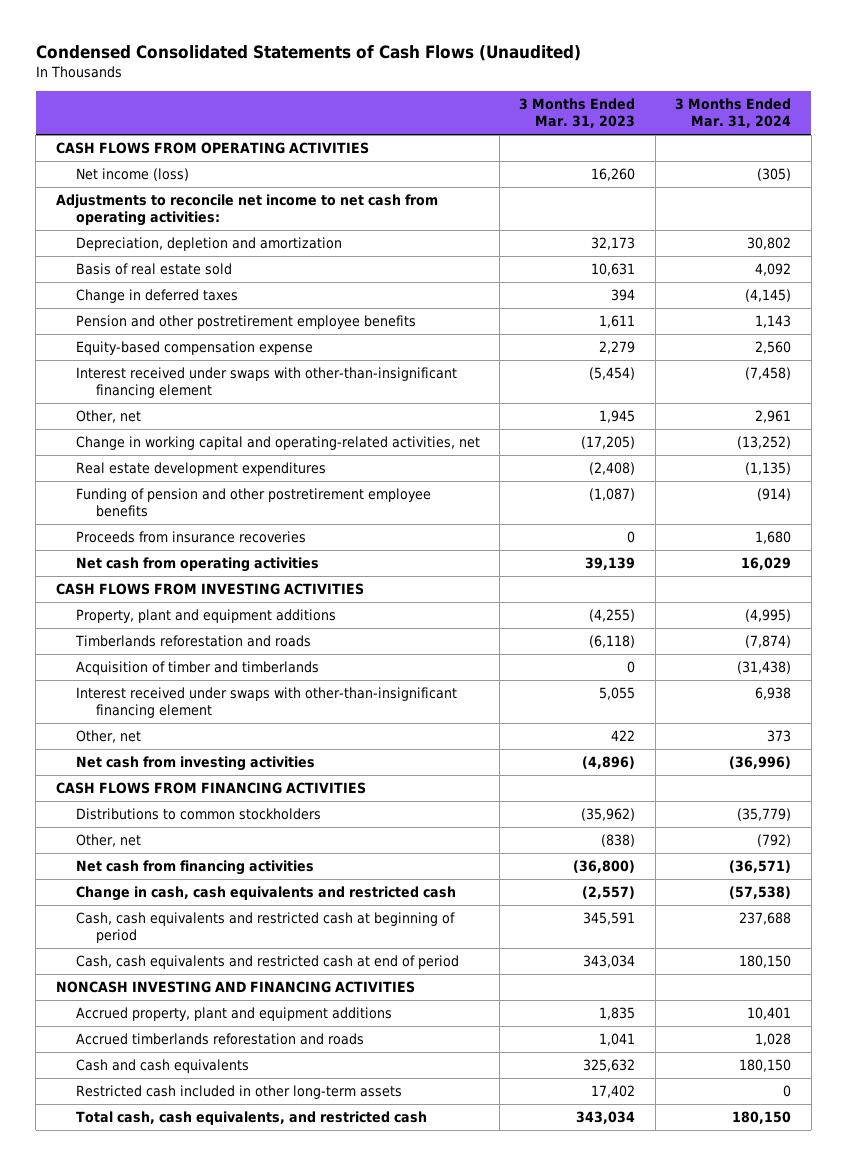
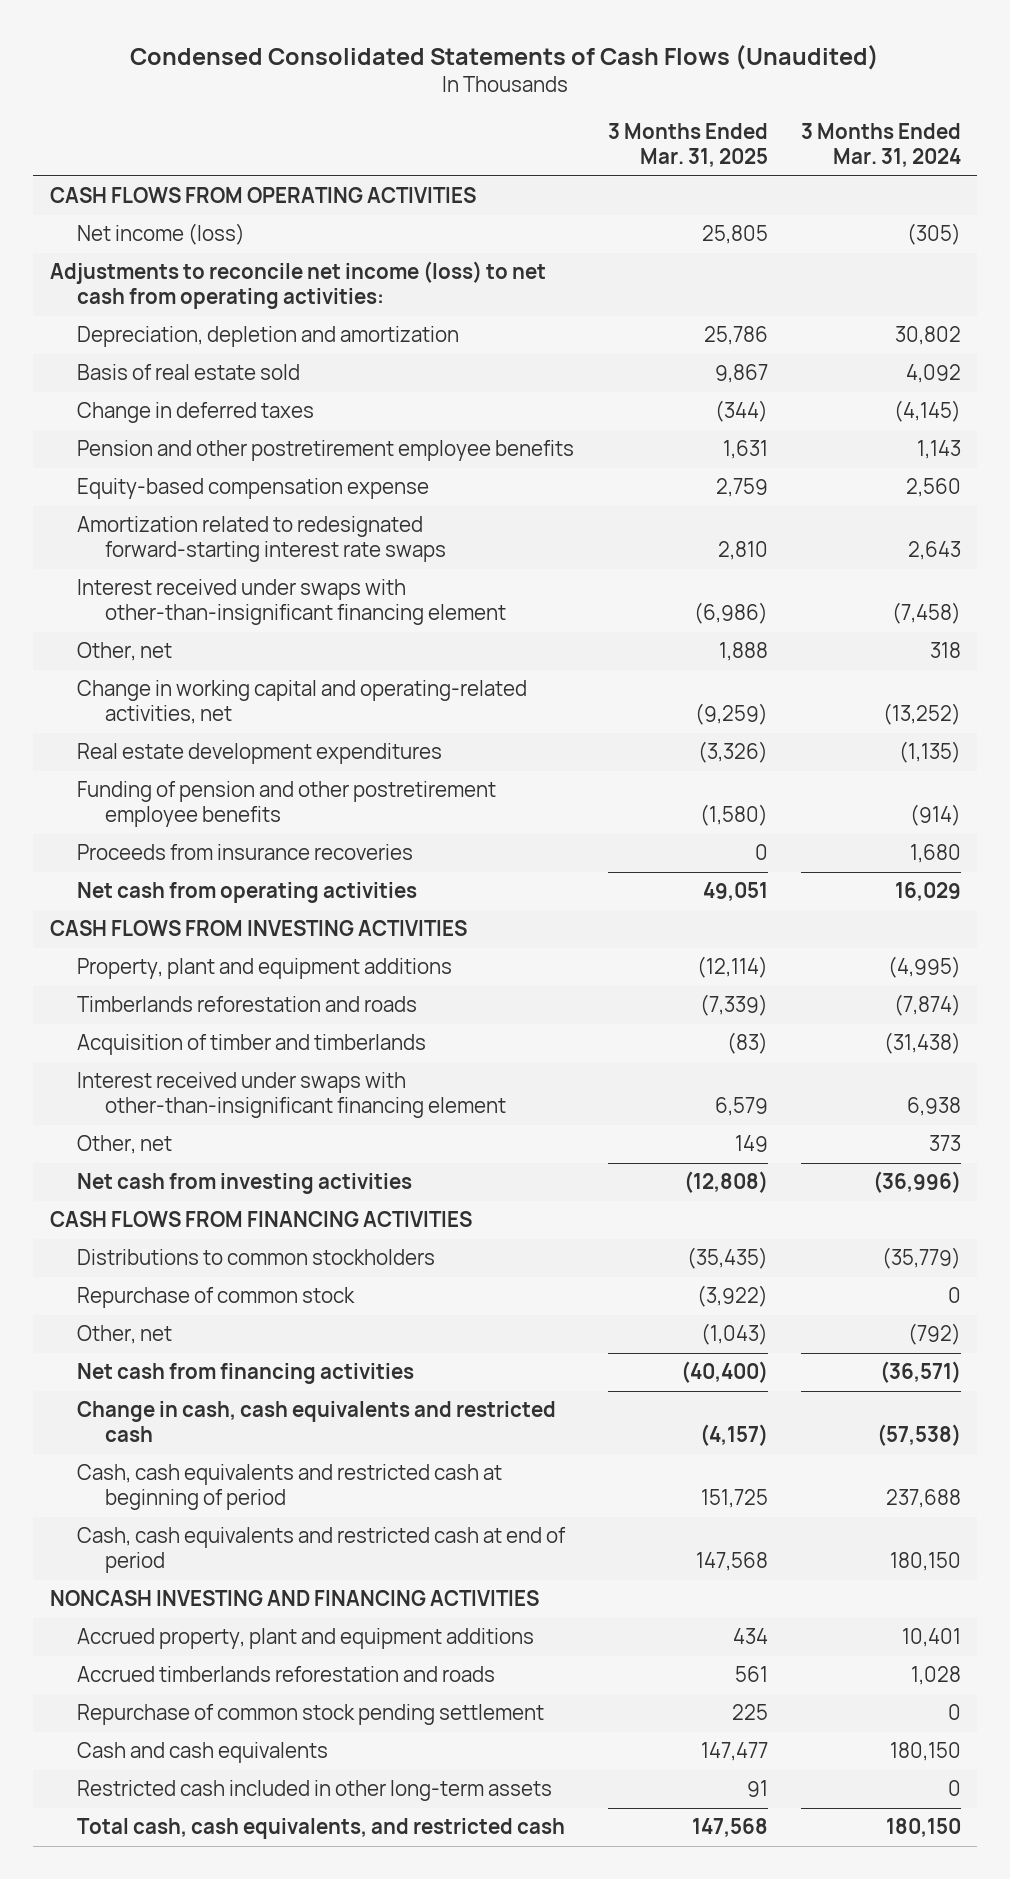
- | 3 Months Ended Mar. 31, 2023 | 3 Months Ended Mar. 31, 2024
+ | 3 Months Ended Mar. 31, 2025 | 3 Months Ended Mar. 31, 2024
- Adjustments to reconcile net income to net cash from operating activities:
+ Adjustments to reconcile net income (loss) to net cash from operating activities:
+ Amortization related to redesignated forward-starting interest rate swaps | 2,810 | 2,643
- Other, net | 1,945 | 2,961
+ Other, net | 1,888 | 318
+ Repurchase of common stock | (3,922) | 0
+ Repurchase of common stock pending settlement | 225 | 0

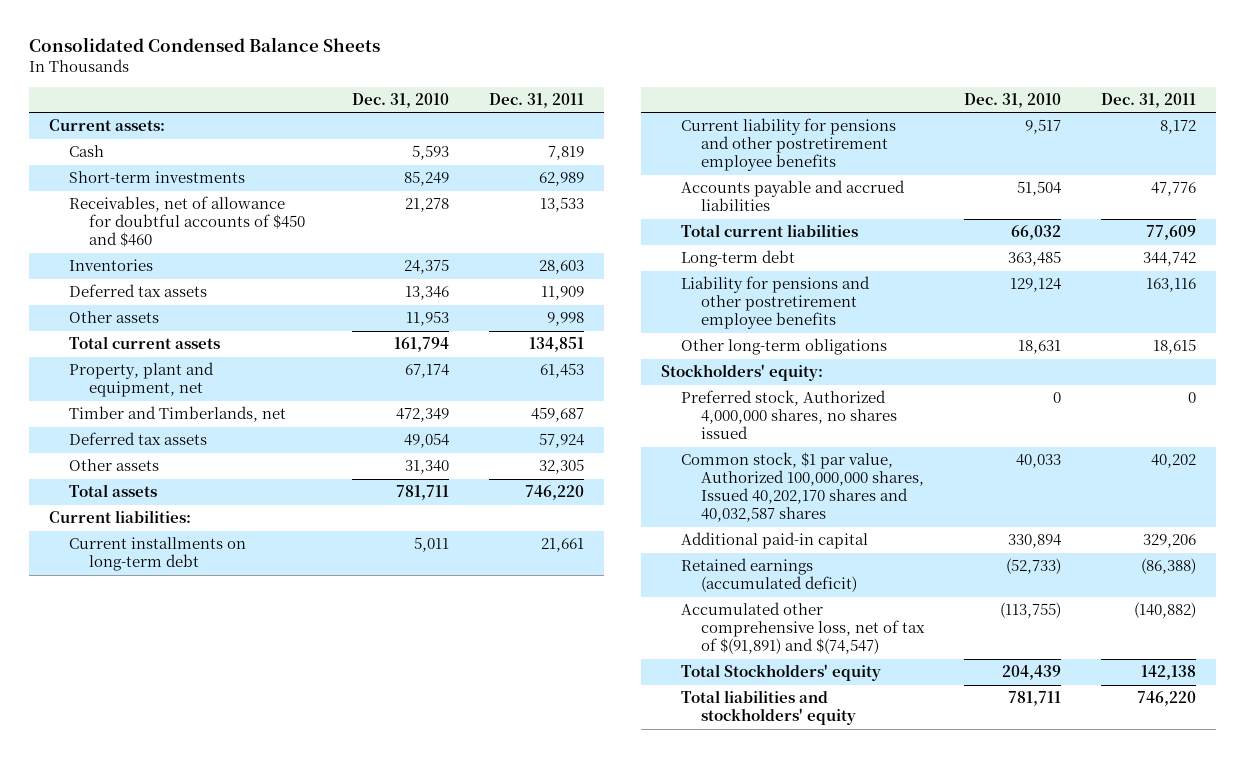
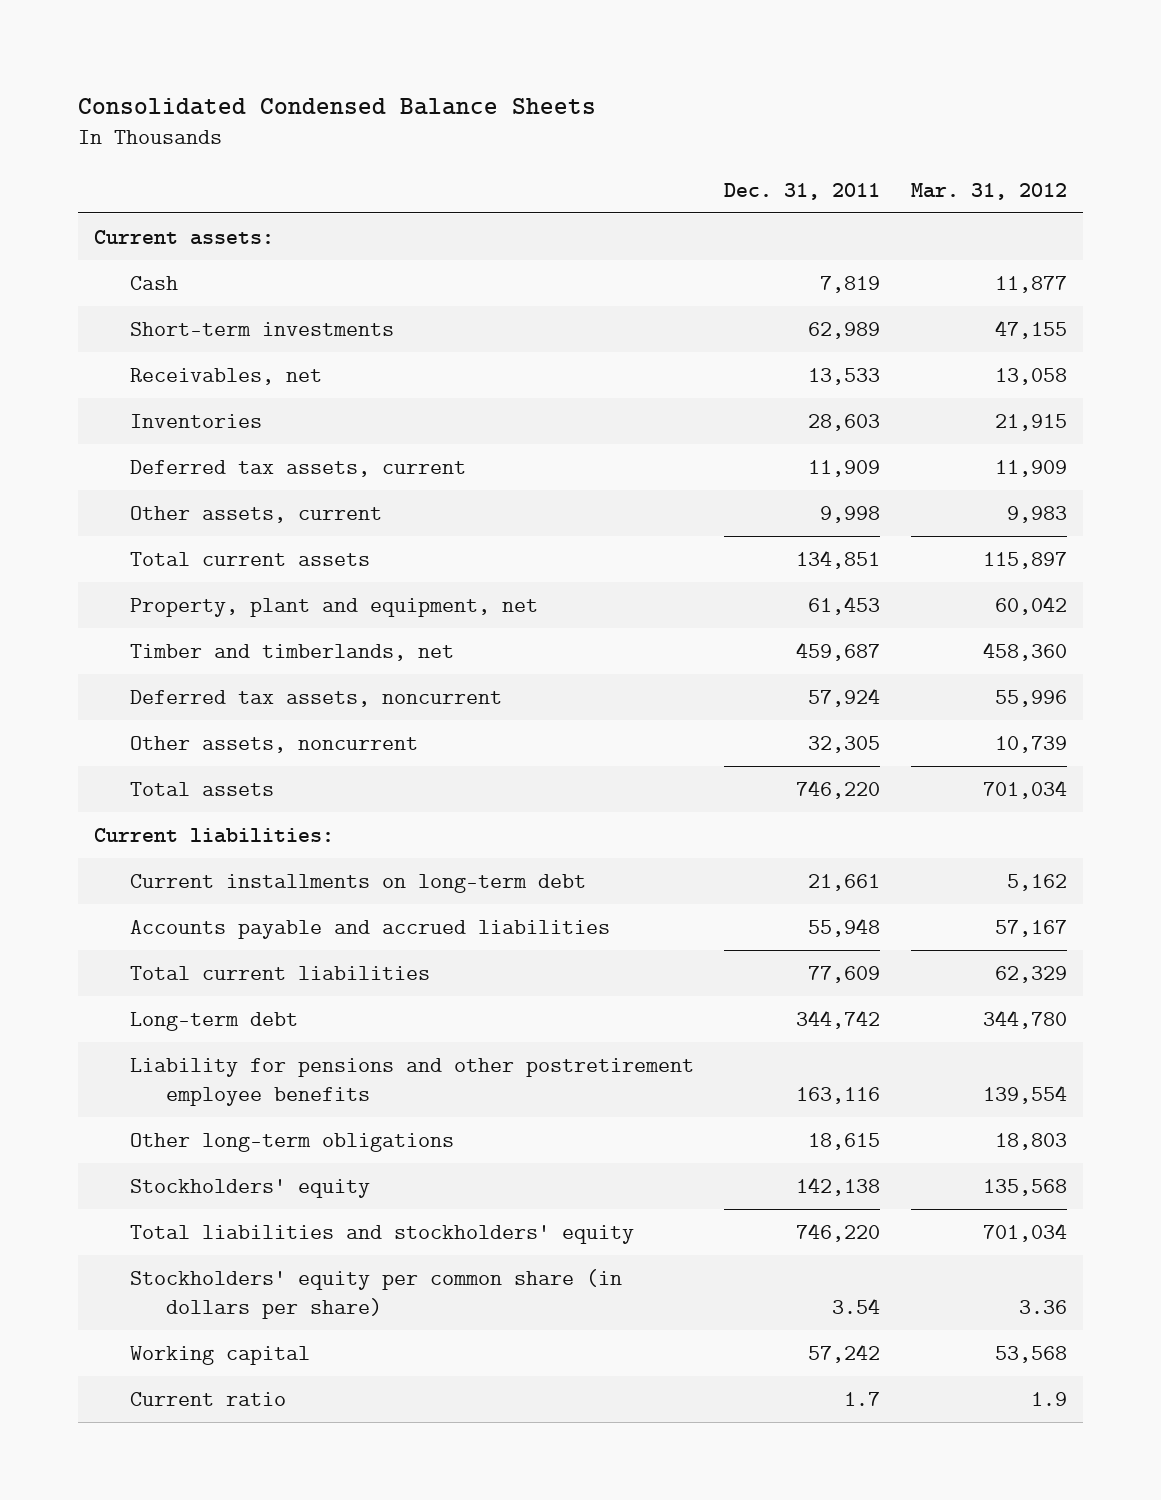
- | Dec. 31, 2010 | Dec. 31, 2011
+ | Dec. 31, 2011 | Mar. 31, 2012
- Receivables, net of allowance for doubtful accounts of $450 and $460 | 21,278 | 13,533
+ Receivables, net | 13,533 | 13,058
- Deferred tax assets | 13,346 | 11,909
- Other assets | 11,953 | 9,998
+ Deferred tax assets, current | 11,909 | 11,909
+ Other assets, current | 9,998 | 9,983
- Timber and Timberlands, net | 472,349 | 459,687
- Deferred tax assets | 49,054 | 57,924
- Other assets | 31,340 | 32,305
+ Timber and timberlands, net | 459,687 | 458,360
+ Deferred tax assets, noncurrent | 57,924 | 55,996
+ Other assets, noncurrent | 32,305 | 10,739
- Current liability for pensions and other postretirement employee benefits | 9,517 | 8,172
- Accounts payable and accrued liabilities | 51,504 | 47,776
+ Accounts payable and accrued liabilities | 55,948 | 57,167
- Stockholders' equity:
- Preferred stock, Authorized 4,000,000 shares, no shares issued | 0 | 0
- Common stock, $1 par value, Authorized 100,000,000 shares, Issued 40,202,170 shares and 40,032,587 shares | 40,033 | 40,202
- Additional paid-in capital | 330,894 | 329,206
- Retained earnings (accumulated deficit) | (52,733) | (86,388)
- Accumulated other comprehensive loss, net of tax of $(91,891) and $(74,547) | (113,755) | (140,882)
- Total Stockholders' equity | 204,439 | 142,138
+ Stockholders' equity | 142,138 | 135,568
+ Stockholders' equity per common share (in dollars per share) | 3.54 | 3.36
+ Working capital | 57,242 | 53,568
+ Current ratio | 1.7 | 1.9

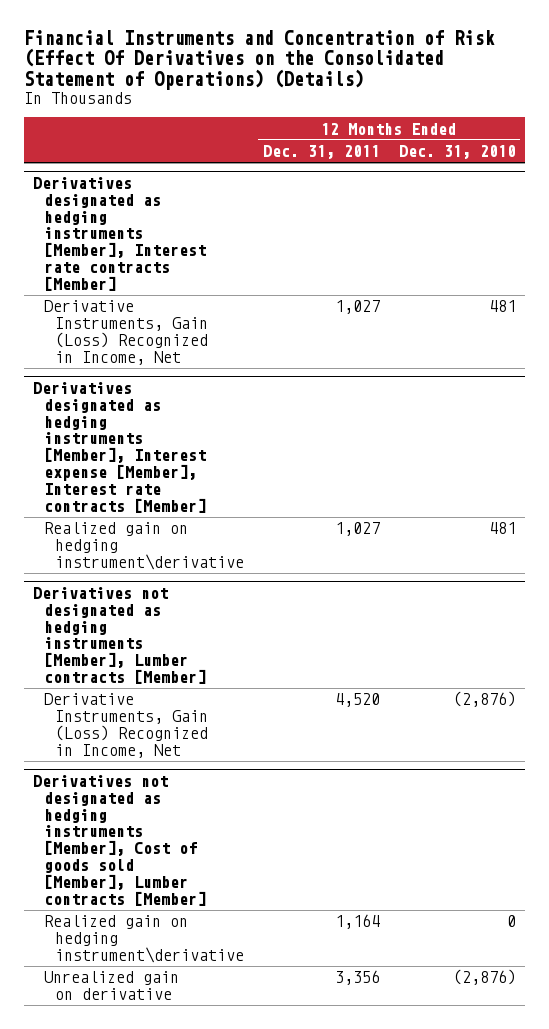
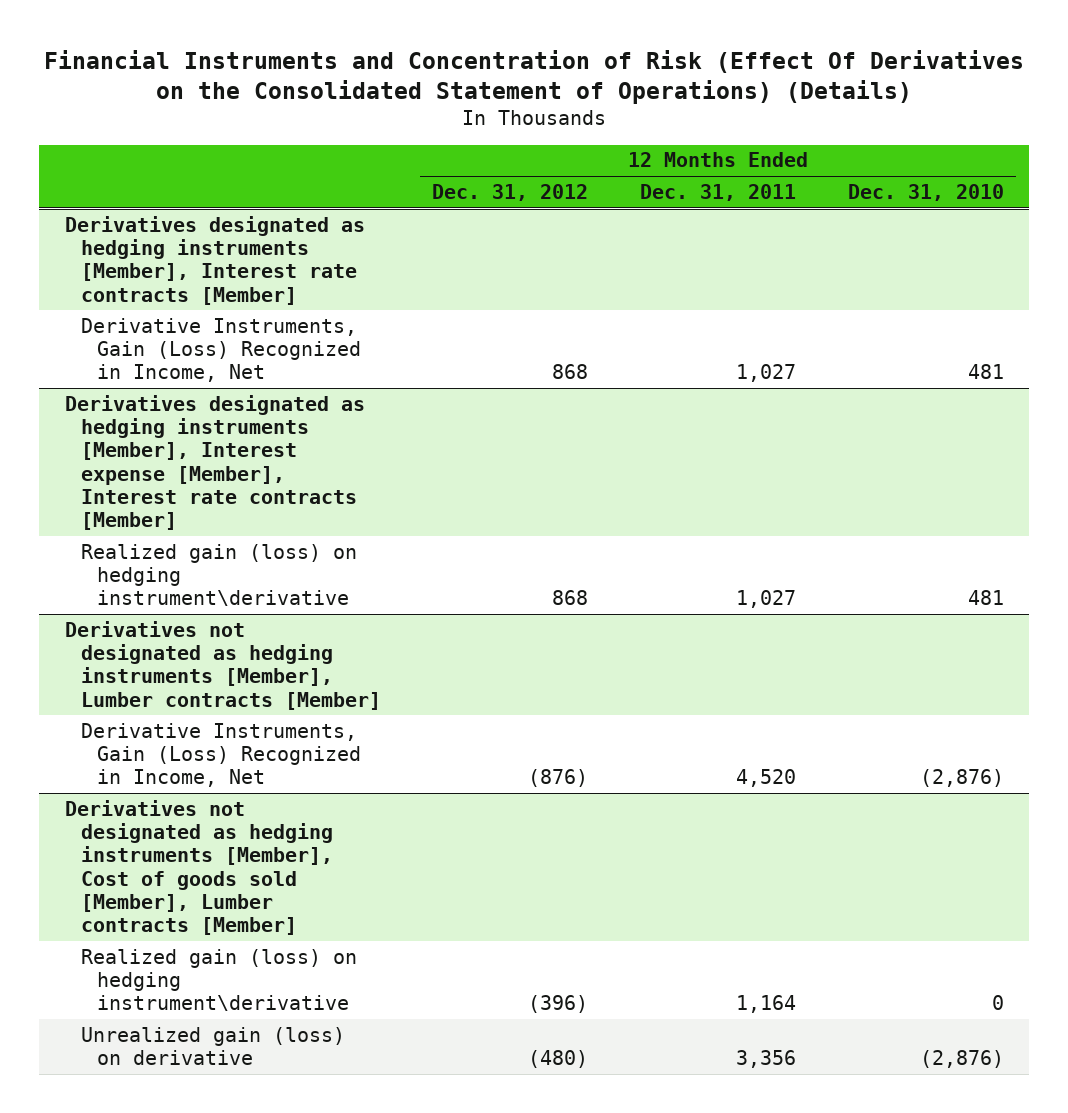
- | 12 Months Ended Dec. 31, 2011 | 12 Months Ended Dec. 31, 2010
+ | 12 Months Ended Dec. 31, 2012 | 12 Months Ended Dec. 31, 2011 | 12 Months Ended Dec. 31, 2010
@ Derivatives designated as hedging instruments [Member], Interest expense [Member], Interest rate contracts [Member]
- Realized gain on hedging instrument\derivative | 1,027 | 481
+ Realized gain (loss) on hedging instrument\derivative | 868 | 1,027 | 481
@ Derivatives not designated as hedging instruments [Member], Cost of goods sold [Member], Lumber contracts [Member]
- Realized gain on hedging instrument\derivative | 1,164 | 0
- Unrealized gain on derivative | 3,356 | (2,876)
+ Realized gain (loss) on hedging instrument\derivative | (396) | 1,164 | 0
+ Unrealized gain (loss) on derivative | (480) | 3,356 | (2,876)

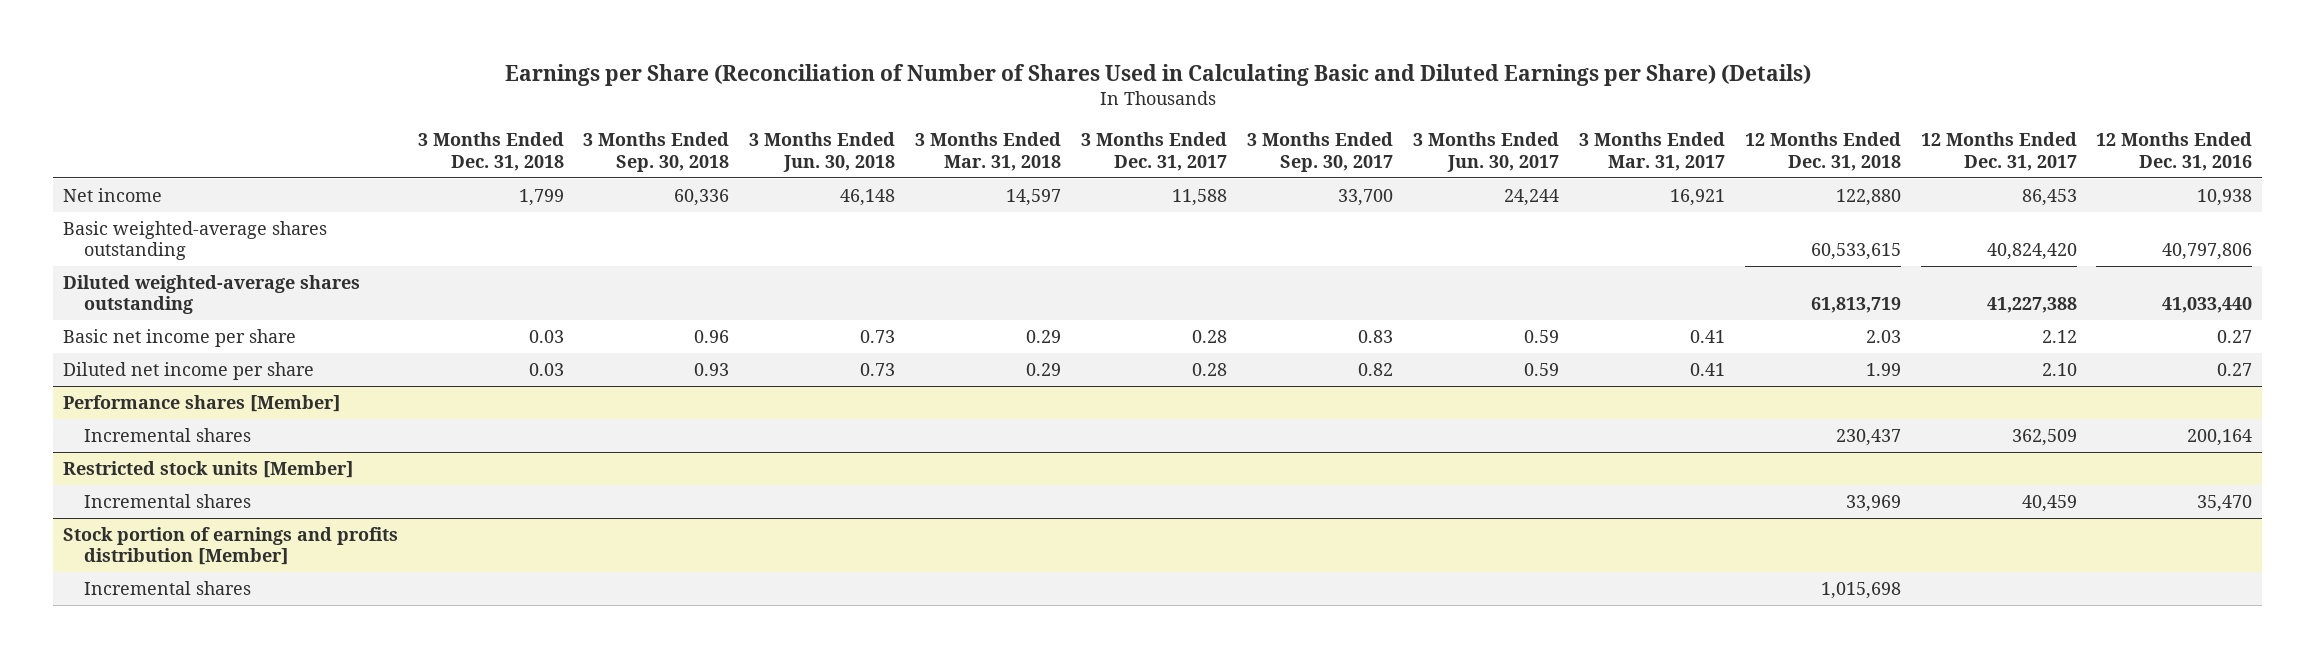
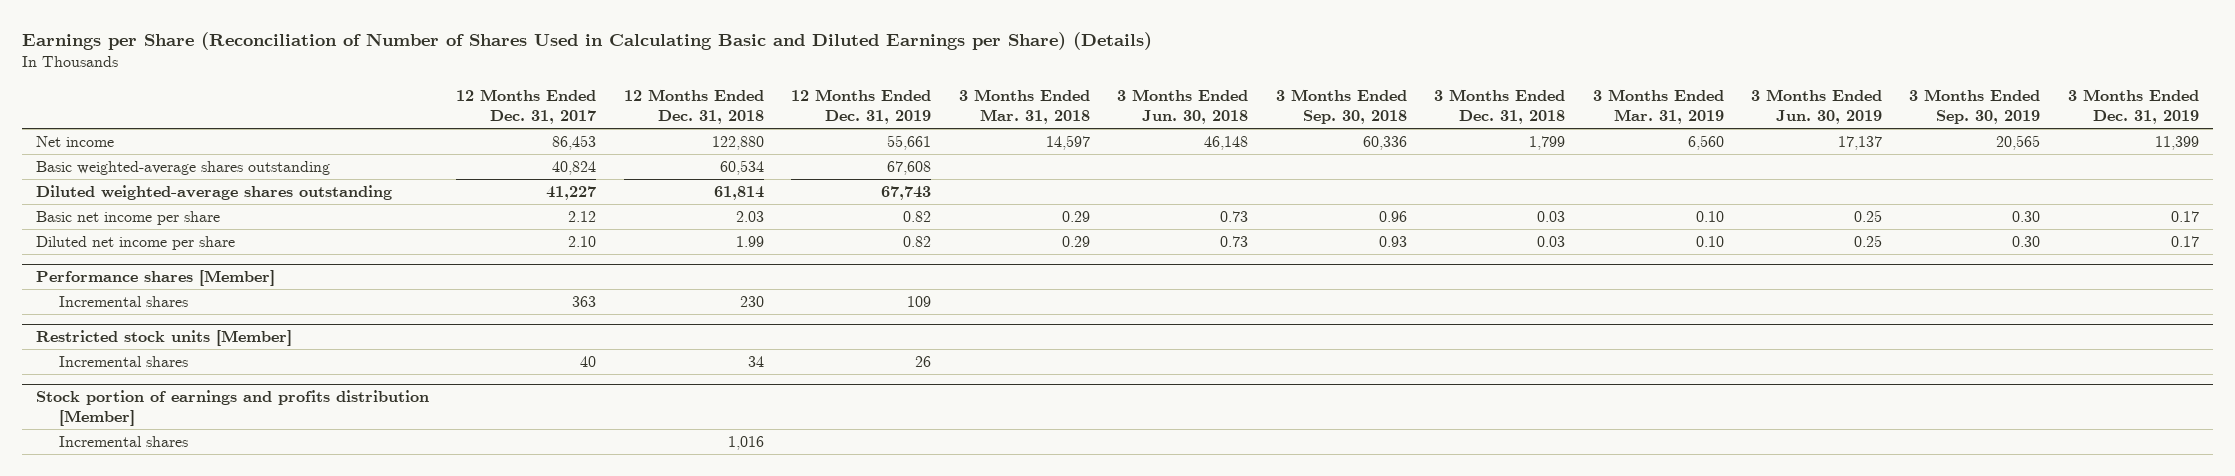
- | 3 Months Ended Dec. 31, 2018 | 3 Months Ended Sep. 30, 2018 | 3 Months Ended Jun. 30, 2018 | 3 Months Ended Mar. 31, 2018 | 3 Months Ended Dec. 31, 2017 | 3 Months Ended Sep. 30, 2017 | 3 Months Ended Jun. 30, 2017 | 3 Months Ended Mar. 31, 2017 | 12 Months Ended Dec. 31, 2018 | 12 Months Ended Dec. 31, 2017 | 12 Months Ended Dec. 31, 2016
+ | 12 Months Ended Dec. 31, 2017 | 12 Months Ended Dec. 31, 2018 | 12 Months Ended Dec. 31, 2019 | 3 Months Ended Mar. 31, 2018 | 3 Months Ended Jun. 30, 2018 | 3 Months Ended Sep. 30, 2018 | 3 Months Ended Dec. 31, 2018 | 3 Months Ended Mar. 31, 2019 | 3 Months Ended Jun. 30, 2019 | 3 Months Ended Sep. 30, 2019 | 3 Months Ended Dec. 31, 2019
- Basic weighted-average shares outstanding | | | | | | | | | 60,533,615 | 40,824,420 | 40,797,806
- Diluted weighted-average shares outstanding | | | | | | | | | 61,813,719 | 41,227,388 | 41,033,440
+ Basic weighted-average shares outstanding | 40,824 | 60,534 | 67,608 | | | | | | | |
+ Diluted weighted-average shares outstanding | 41,227 | 61,814 | 67,743 | | | | | | | |
@ Performance shares [Member]
- Incremental shares | | | | | | | | | 230,437 | 362,509 | 200,164
+ Incremental shares | 363 | 230 | 109 | | | | | | | |
@ Restricted stock units [Member]
- Incremental shares | | | | | | | | | 33,969 | 40,459 | 35,470
+ Incremental shares | 40 | 34 | 26 | | | | | | | |
@ Stock portion of earnings and profits distribution [Member]
- Incremental shares | | | | | | | | | 1,015,698 | |
+ Incremental shares | | 1,016 | | | | | | | | |

